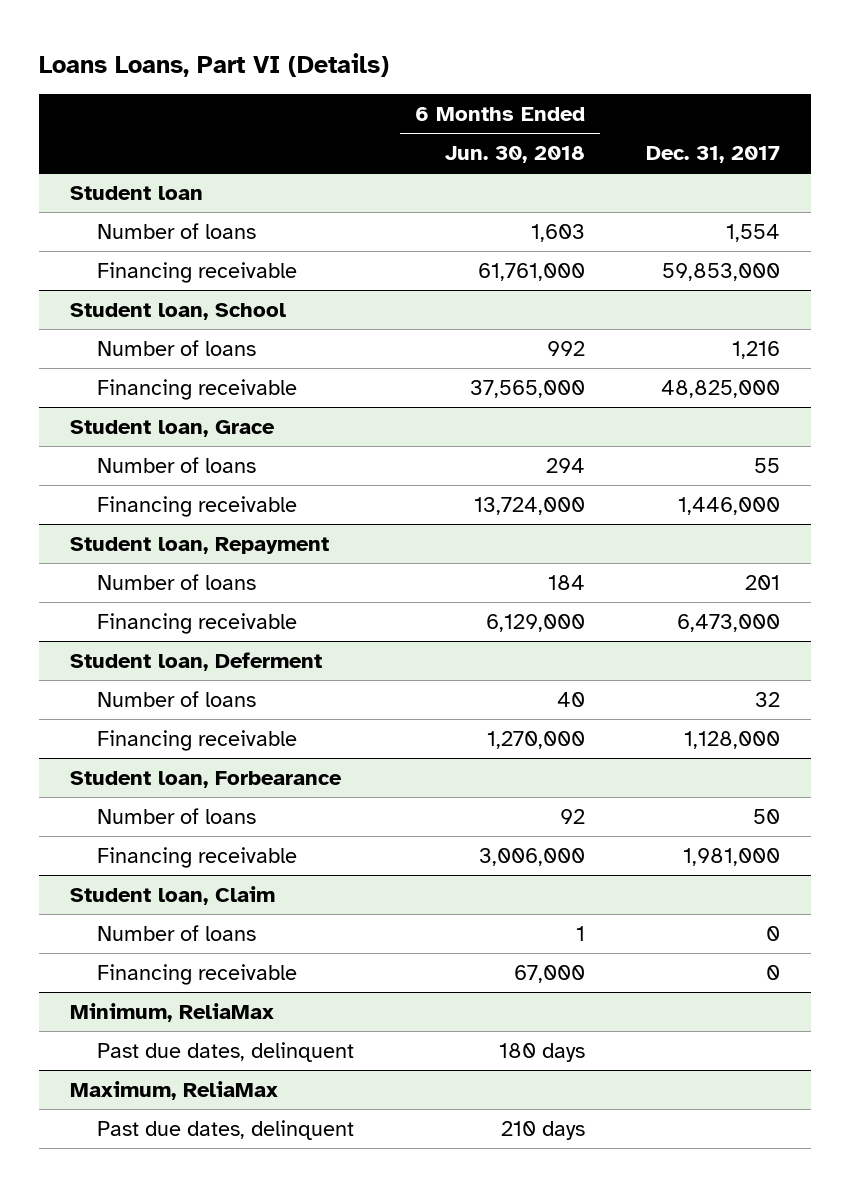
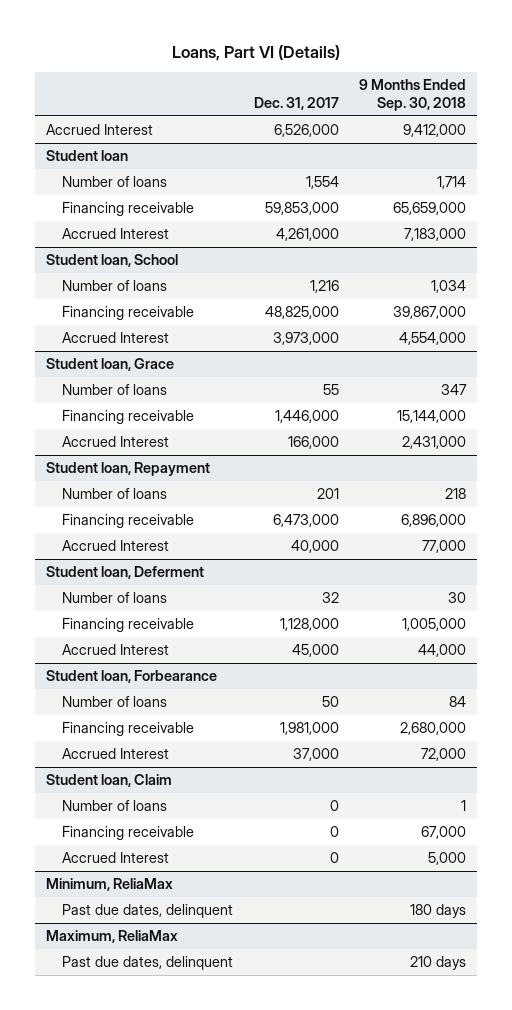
- Loans Loans, Part VI (Details)
+ Loans, Part VI (Details)
- | 6 Months Ended Jun. 30, 2018 | Dec. 31, 2017
+ | Dec. 31, 2017 | 9 Months Ended Sep. 30, 2018
+ Accrued Interest | 6,526,000 | 9,412,000
@ Student loan
+ Accrued Interest | 4,261,000 | 7,183,000
@ Student loan, School
+ Accrued Interest | 3,973,000 | 4,554,000
@ Student loan, Grace
+ Accrued Interest | 166,000 | 2,431,000
@ Student loan, Repayment
+ Accrued Interest | 40,000 | 77,000
@ Student loan, Deferment
+ Accrued Interest | 45,000 | 44,000
@ Student loan, Forbearance
+ Accrued Interest | 37,000 | 72,000
@ Student loan, Claim
+ Accrued Interest | 0 | 5,000

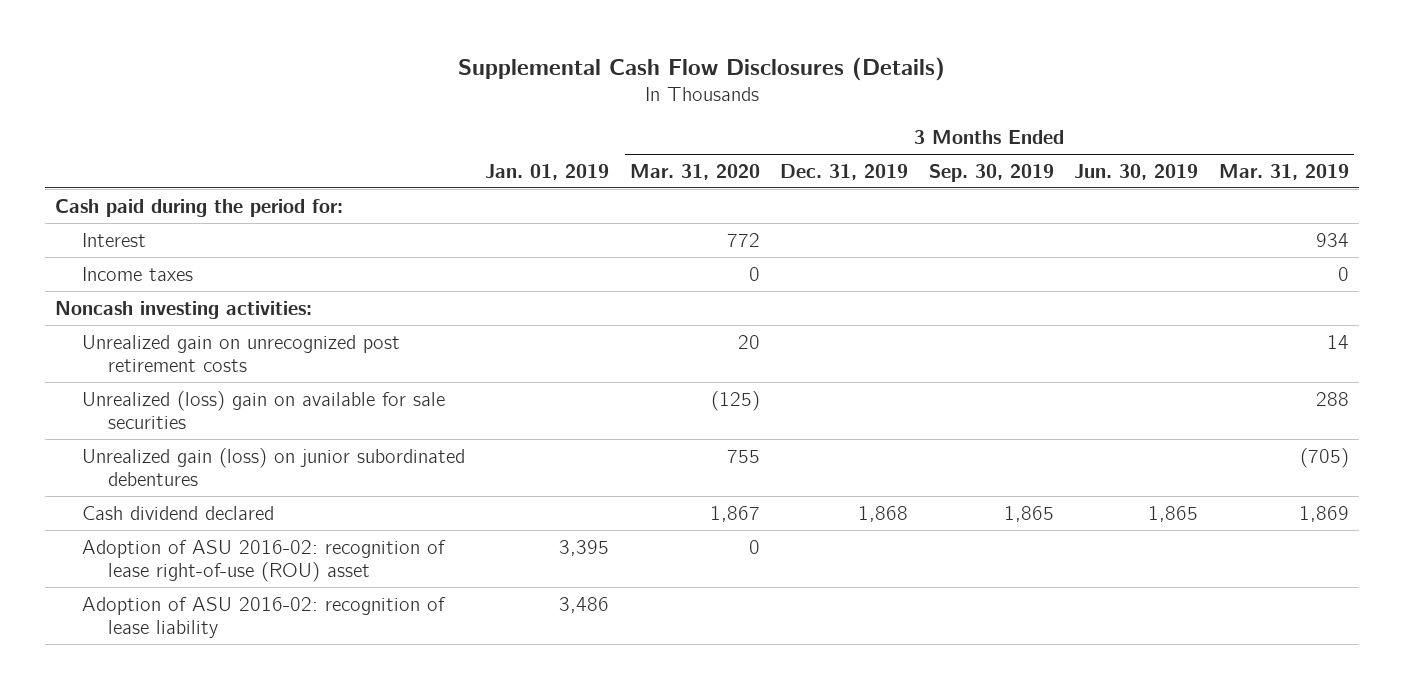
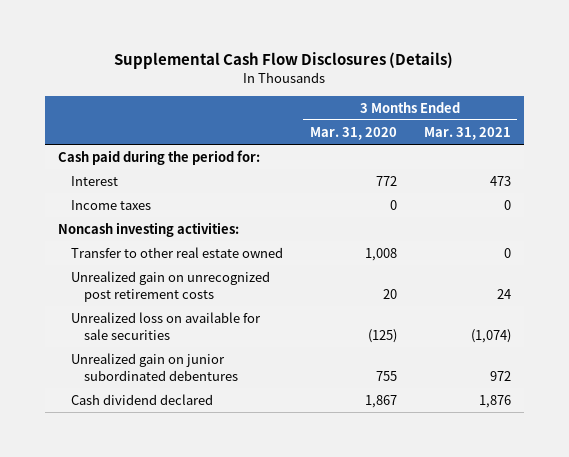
- | Jan. 01, 2019 | 3 Months Ended Mar. 31, 2020 | 3 Months Ended Dec. 31, 2019 | 3 Months Ended Sep. 30, 2019 | 3 Months Ended Jun. 30, 2019 | 3 Months Ended Mar. 31, 2019
+ | 3 Months Ended Mar. 31, 2020 | 3 Months Ended Mar. 31, 2021
+ Transfer to other real estate owned | 1,008 | 0
- Unrealized (loss) gain on available for sale securities | | (125) | | | | 288
- Unrealized gain (loss) on junior subordinated debentures | | 755 | | | | (705)
+ Unrealized loss on available for sale securities | (125) | (1,074)
+ Unrealized gain on junior subordinated debentures | 755 | 972
- Adoption of ASU 2016-02: recognition of lease right-of-use (ROU) asset | 3,395 | 0 | | | |
- Adoption of ASU 2016-02: recognition of lease liability | 3,486 | | | | |

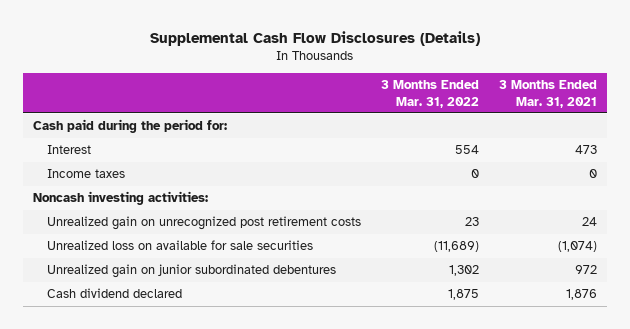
- | 3 Months Ended Mar. 31, 2020 | 3 Months Ended Mar. 31, 2021
+ | 3 Months Ended Mar. 31, 2022 | 3 Months Ended Mar. 31, 2021
- Transfer to other real estate owned | 1,008 | 0

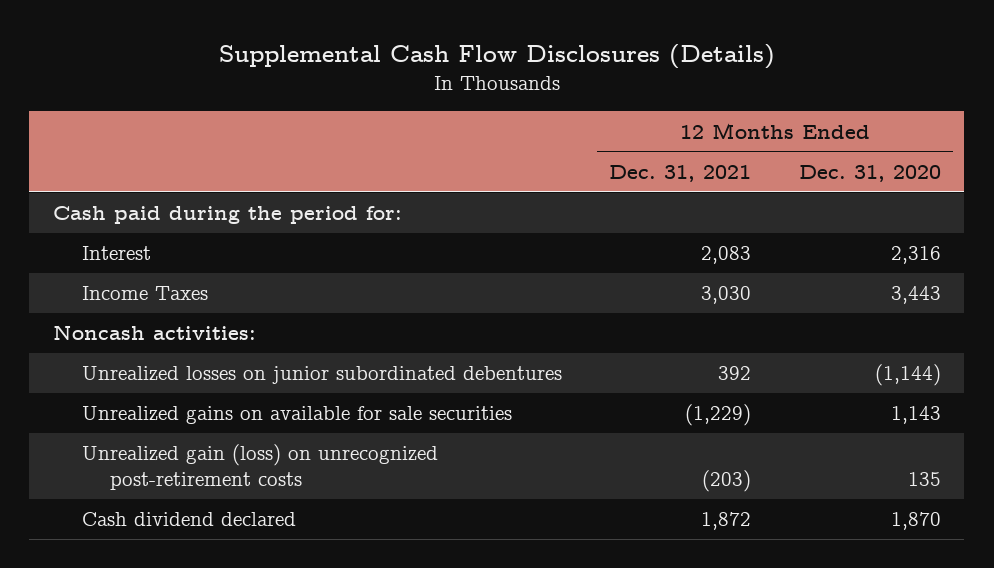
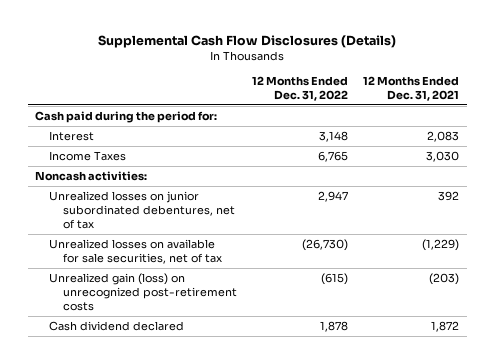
- | 12 Months Ended Dec. 31, 2021 | 12 Months Ended Dec. 31, 2020
+ | 12 Months Ended Dec. 31, 2022 | 12 Months Ended Dec. 31, 2021
- Unrealized losses on junior subordinated debentures | 392 | (1,144)
- Unrealized gains on available for sale securities | (1,229) | 1,143
+ Unrealized losses on junior subordinated debentures, net of tax | 2,947 | 392
+ Unrealized losses on available for sale securities, net of tax | (26,730) | (1,229)

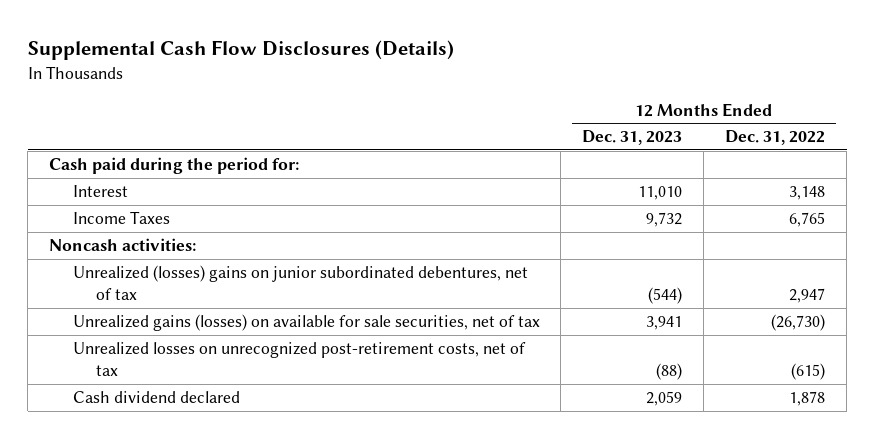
- | 12 Months Ended Dec. 31, 2022 | 12 Months Ended Dec. 31, 2021
+ | 12 Months Ended Dec. 31, 2023 | 12 Months Ended Dec. 31, 2022
- Unrealized losses on junior subordinated debentures, net of tax | 2,947 | 392
- Unrealized losses on available for sale securities, net of tax | (26,730) | (1,229)
- Unrealized gain (loss) on unrecognized post-retirement costs | (615) | (203)
+ Unrealized (losses) gains on junior subordinated debentures, net of tax | (544) | 2,947
+ Unrealized gains (losses) on available for sale securities, net of tax | 3,941 | (26,730)
+ Unrealized losses on unrecognized post-retirement costs, net of tax | (88) | (615)

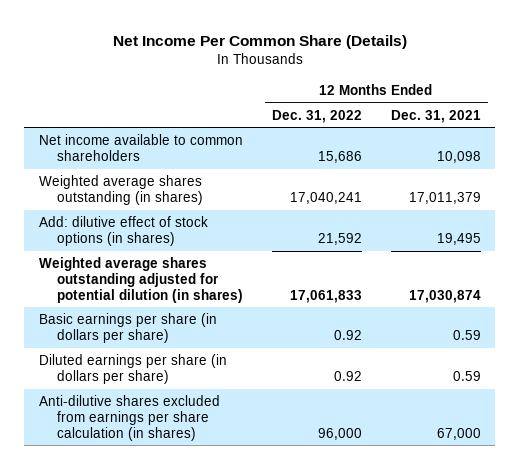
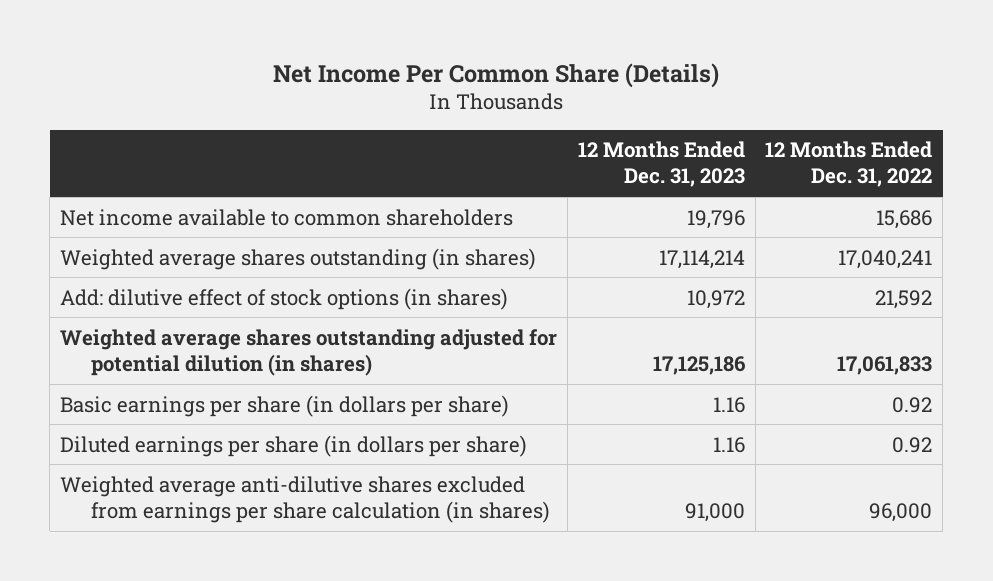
- | 12 Months Ended Dec. 31, 2022 | 12 Months Ended Dec. 31, 2021
+ | 12 Months Ended Dec. 31, 2023 | 12 Months Ended Dec. 31, 2022
- Anti-dilutive shares excluded from earnings per share calculation (in shares) | 96,000 | 67,000
+ Weighted average anti-dilutive shares excluded from earnings per share calculation (in shares) | 91,000 | 96,000

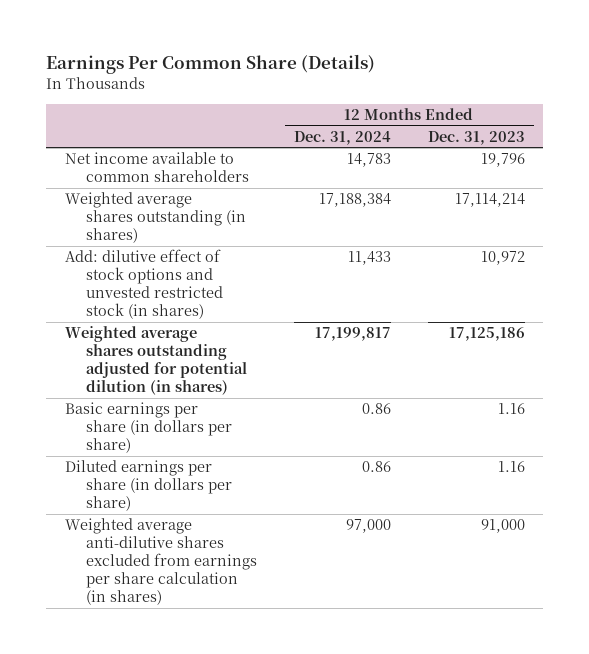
- Net Income Per Common Share (Details)
+ Earnings Per Common Share (Details)
- | 12 Months Ended Dec. 31, 2023 | 12 Months Ended Dec. 31, 2022
+ | 12 Months Ended Dec. 31, 2024 | 12 Months Ended Dec. 31, 2023
- Add: dilutive effect of stock options (in shares) | 10,972 | 21,592
+ Add: dilutive effect of stock options and unvested restricted stock (in shares) | 11,433 | 10,972

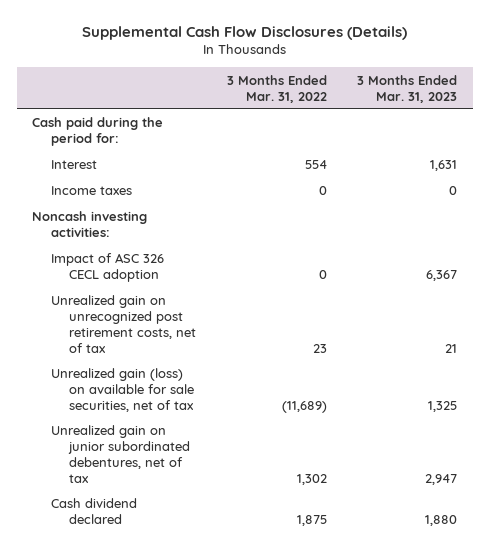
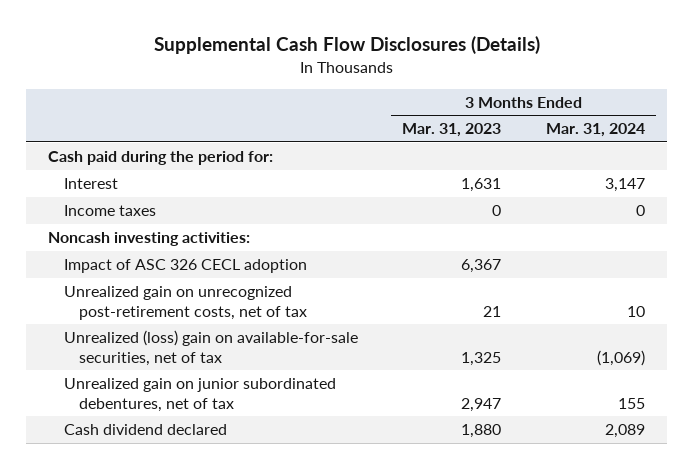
- | 3 Months Ended Mar. 31, 2022 | 3 Months Ended Mar. 31, 2023
+ | 3 Months Ended Mar. 31, 2023 | 3 Months Ended Mar. 31, 2024
- Unrealized gain on unrecognized post retirement costs, net of tax | 23 | 21
- Unrealized gain (loss) on available for sale securities, net of tax | (11,689) | 1,325
+ Unrealized gain on unrecognized post-retirement costs, net of tax | 21 | 10
+ Unrealized (loss) gain on available-for-sale securities, net of tax | 1,325 | (1,069)

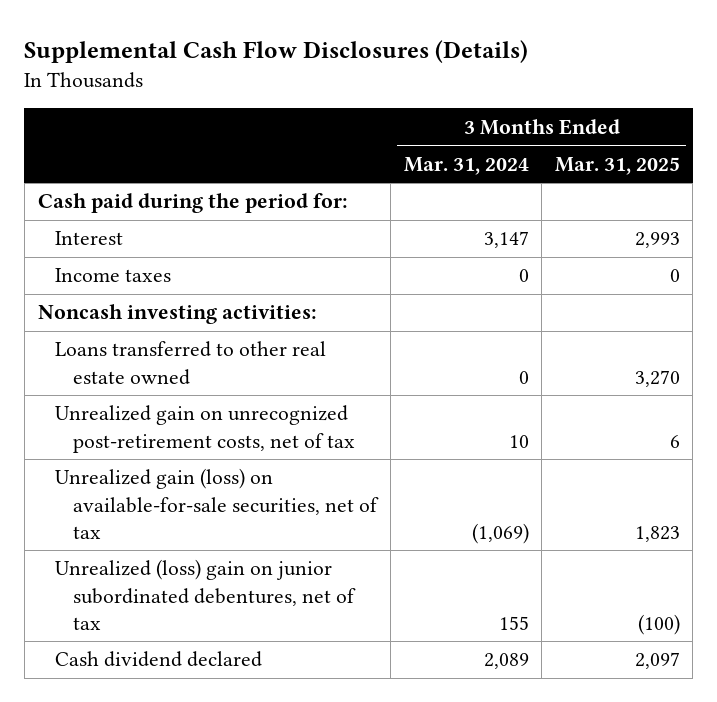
- | 3 Months Ended Mar. 31, 2023 | 3 Months Ended Mar. 31, 2024
+ | 3 Months Ended Mar. 31, 2024 | 3 Months Ended Mar. 31, 2025
- Impact of ASC 326 CECL adoption | 6,367 |
+ Loans transferred to other real estate owned | 0 | 3,270
- Unrealized (loss) gain on available-for-sale securities, net of tax | 1,325 | (1,069)
- Unrealized gain on junior subordinated debentures, net of tax | 2,947 | 155
+ Unrealized gain (loss) on available-for-sale securities, net of tax | (1,069) | 1,823
+ Unrealized (loss) gain on junior subordinated debentures, net of tax | 155 | (100)

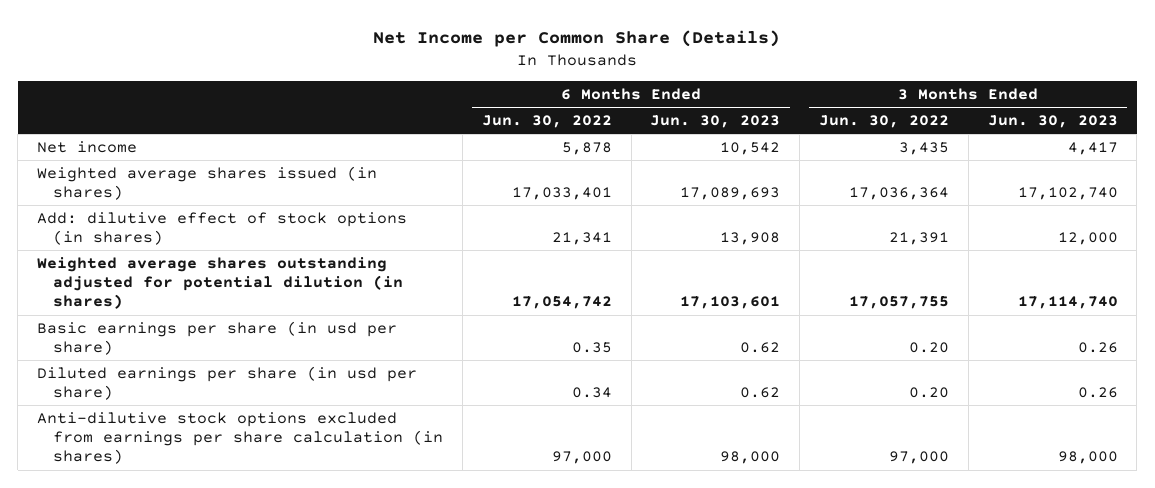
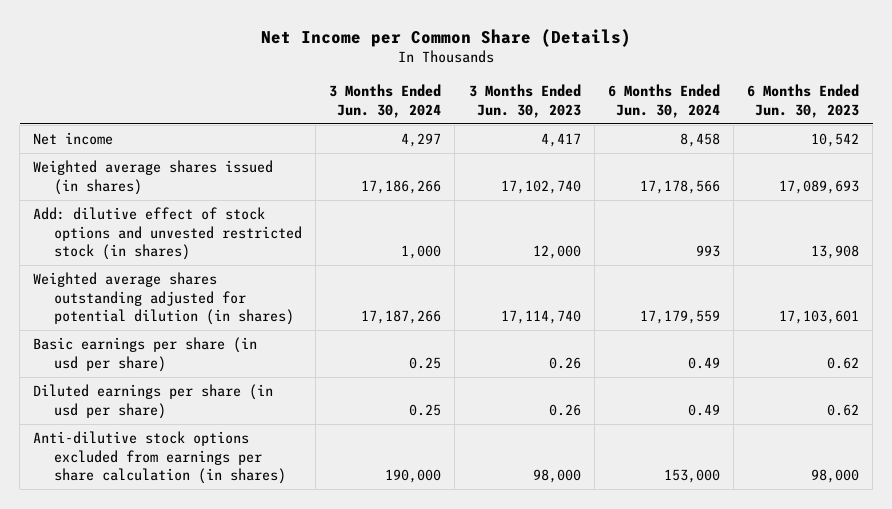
- | 6 Months Ended Jun. 30, 2022 | 6 Months Ended Jun. 30, 2023 | 3 Months Ended Jun. 30, 2022 | 3 Months Ended Jun. 30, 2023
+ | 3 Months Ended Jun. 30, 2024 | 3 Months Ended Jun. 30, 2023 | 6 Months Ended Jun. 30, 2024 | 6 Months Ended Jun. 30, 2023
- Add: dilutive effect of stock options (in shares) | 21,341 | 13,908 | 21,391 | 12,000
+ Add: dilutive effect of stock options and unvested restricted stock (in shares) | 1,000 | 12,000 | 993 | 13,908

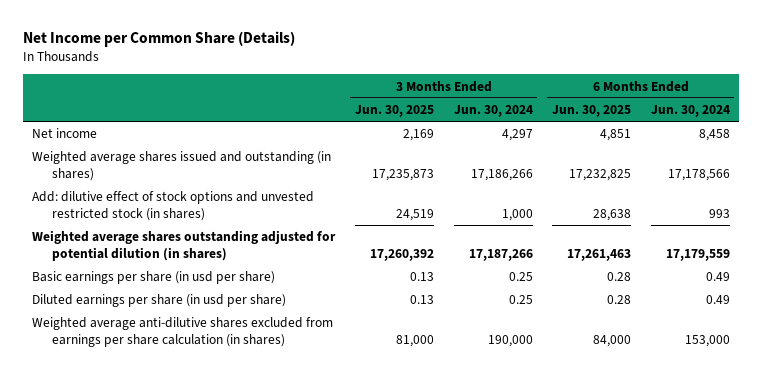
- | 3 Months Ended Jun. 30, 2024 | 3 Months Ended Jun. 30, 2023 | 6 Months Ended Jun. 30, 2024 | 6 Months Ended Jun. 30, 2023
+ | 3 Months Ended Jun. 30, 2025 | 3 Months Ended Jun. 30, 2024 | 6 Months Ended Jun. 30, 2025 | 6 Months Ended Jun. 30, 2024
- Weighted average shares issued (in shares) | 17,186,266 | 17,102,740 | 17,178,566 | 17,089,693
+ Weighted average shares issued and outstanding (in shares) | 17,235,873 | 17,186,266 | 17,232,825 | 17,178,566
- Anti-dilutive stock options excluded from earnings per share calculation (in shares) | 190,000 | 98,000 | 153,000 | 98,000
+ Weighted average anti-dilutive shares excluded from earnings per share calculation (in shares) | 81,000 | 190,000 | 84,000 | 153,000

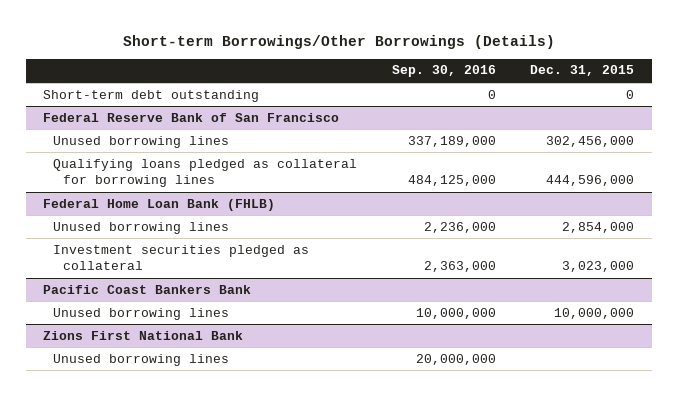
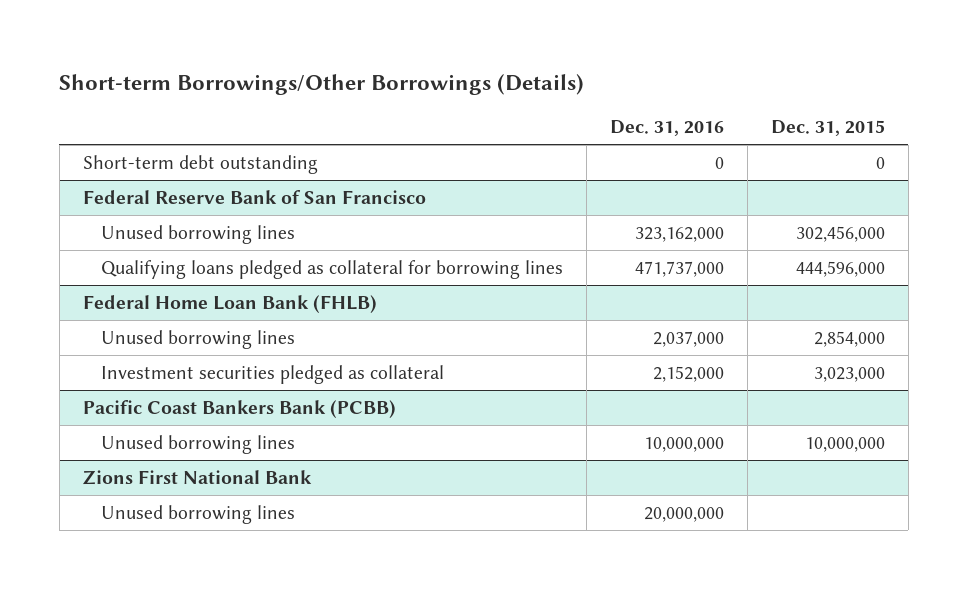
- | Sep. 30, 2016 | Dec. 31, 2015
+ | Dec. 31, 2016 | Dec. 31, 2015
- Pacific Coast Bankers Bank
+ Pacific Coast Bankers Bank (PCBB)

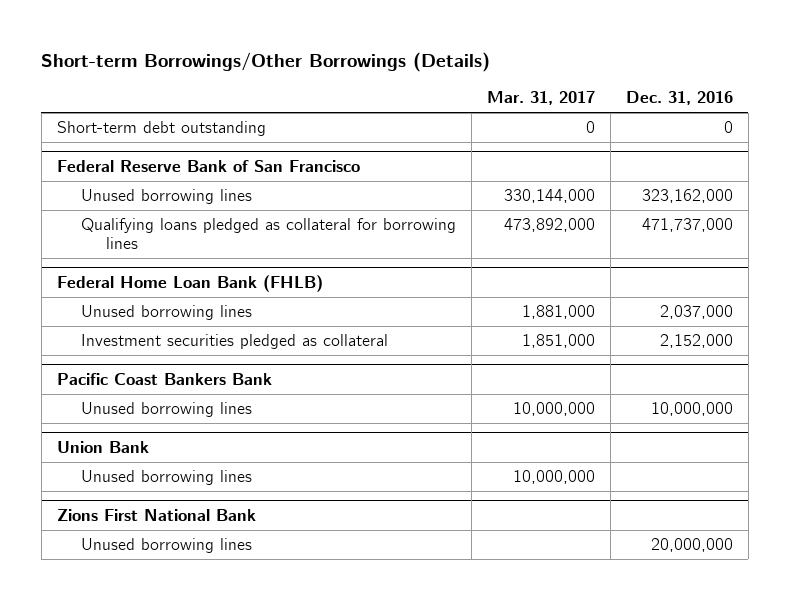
- | Dec. 31, 2016 | Dec. 31, 2015
+ | Mar. 31, 2017 | Dec. 31, 2016
- Pacific Coast Bankers Bank (PCBB)
+ Pacific Coast Bankers Bank
+ Union Bank
+ Unused borrowing lines | 10,000,000 |

